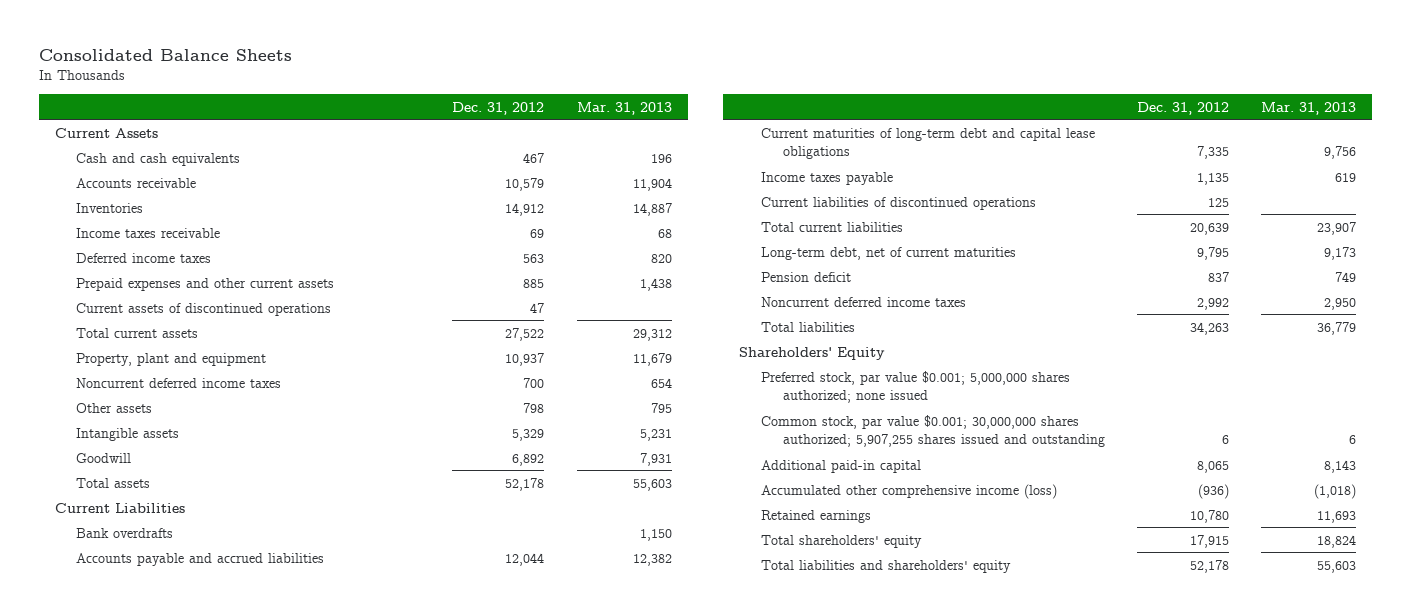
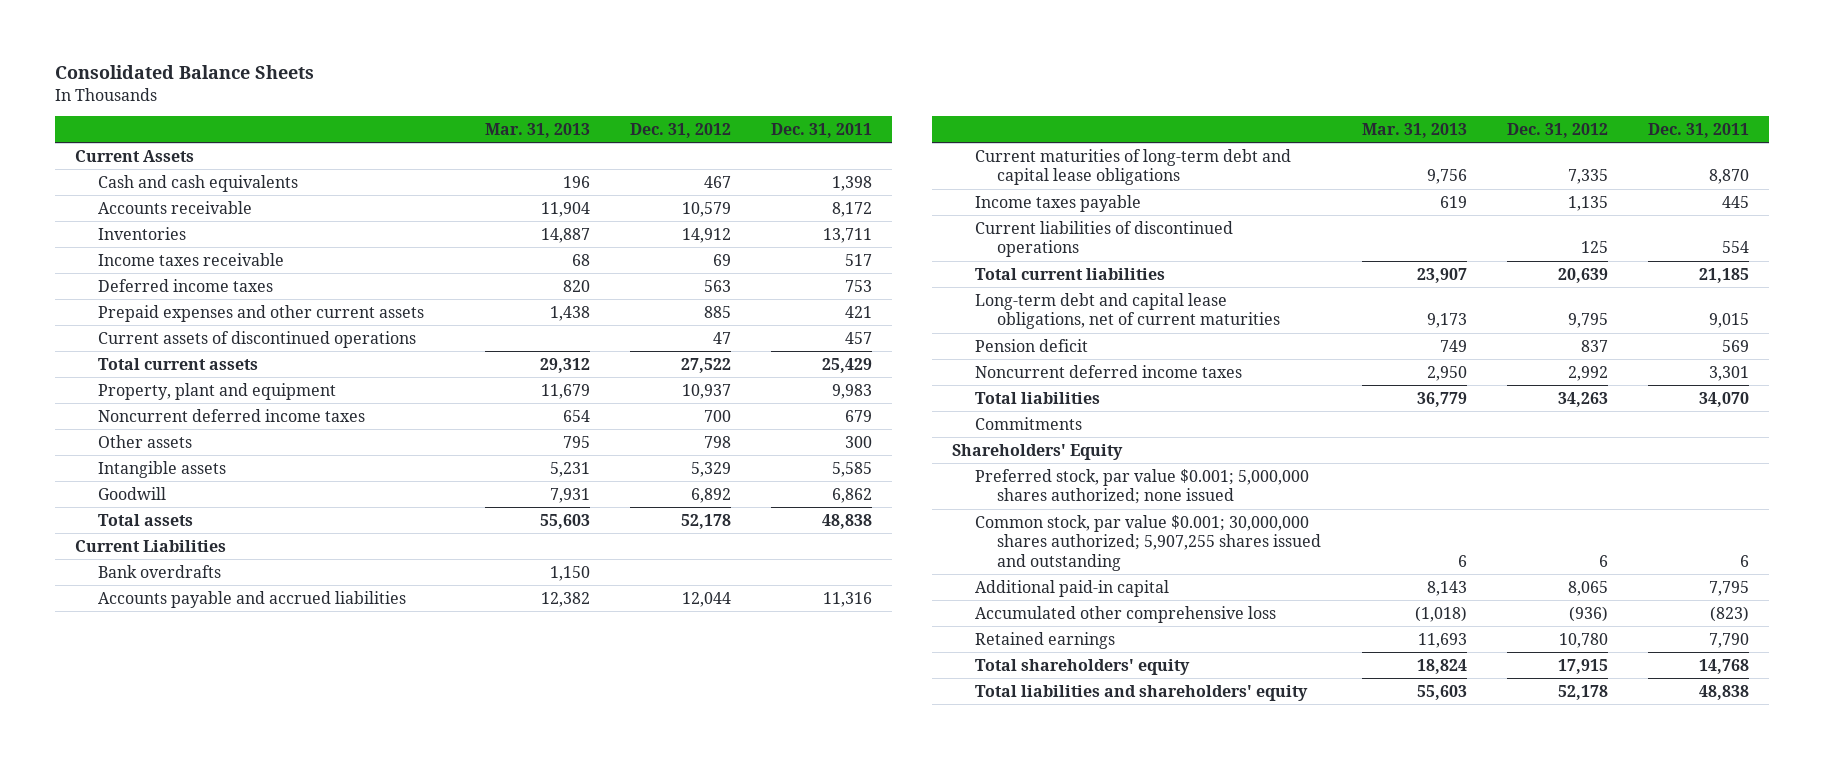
- | Dec. 31, 2012 | Mar. 31, 2013
+ | Mar. 31, 2013 | Dec. 31, 2012 | Dec. 31, 2011
- Long-term debt, net of current maturities | 9,795 | 9,173
+ Long-term debt and capital lease obligations, net of current maturities | 9,173 | 9,795 | 9,015
+ Commitments
- Accumulated other comprehensive income (loss) | (936) | (1,018)
+ Accumulated other comprehensive loss | (1,018) | (936) | (823)

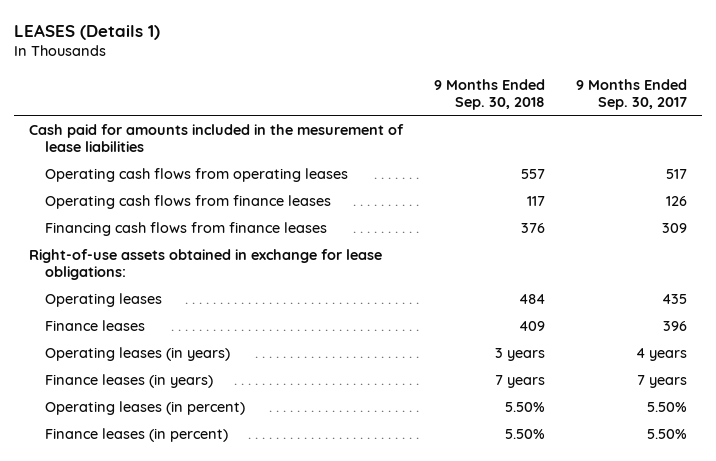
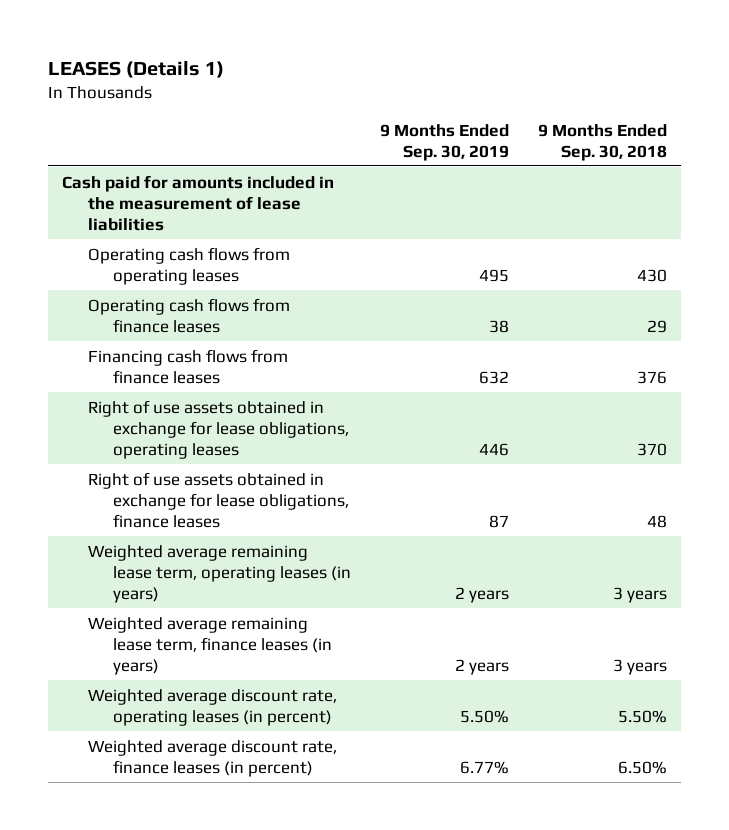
- | 9 Months Ended Sep. 30, 2018 | 9 Months Ended Sep. 30, 2017
+ | 9 Months Ended Sep. 30, 2019 | 9 Months Ended Sep. 30, 2018
- Cash paid for amounts included in the mesurement of lease liabilities
- Operating cash flows from operating leases | 557 | 517
- Operating cash flows from finance leases | 117 | 126
+ Cash paid for amounts included in the measurement of lease liabilities
+ Operating cash flows from operating leases | 495 | 430
+ Operating cash flows from finance leases | 38 | 29
- Right-of-use assets obtained in exchange for lease obligations:
- Operating leases | 484 | 435
- Finance leases | 409 | 396
- Operating leases (in years) | 3 years | 4 years
- Finance leases (in years) | 7 years | 7 years
- Operating leases (in percent) | 5.50% | 5.50%
- Finance leases (in percent) | 5.50% | 5.50%
+ Right of use assets obtained in exchange for lease obligations, operating leases | 446 | 370
+ Right of use assets obtained in exchange for lease obligations, finance leases | 87 | 48
+ Weighted average remaining lease term, operating leases (in years) | 2 years | 3 years
+ Weighted average remaining lease term, finance leases (in years) | 2 years | 3 years
+ Weighted average discount rate, operating leases (in percent) | 5.50% | 5.50%
+ Weighted average discount rate, finance leases (in percent) | 6.77% | 6.50%

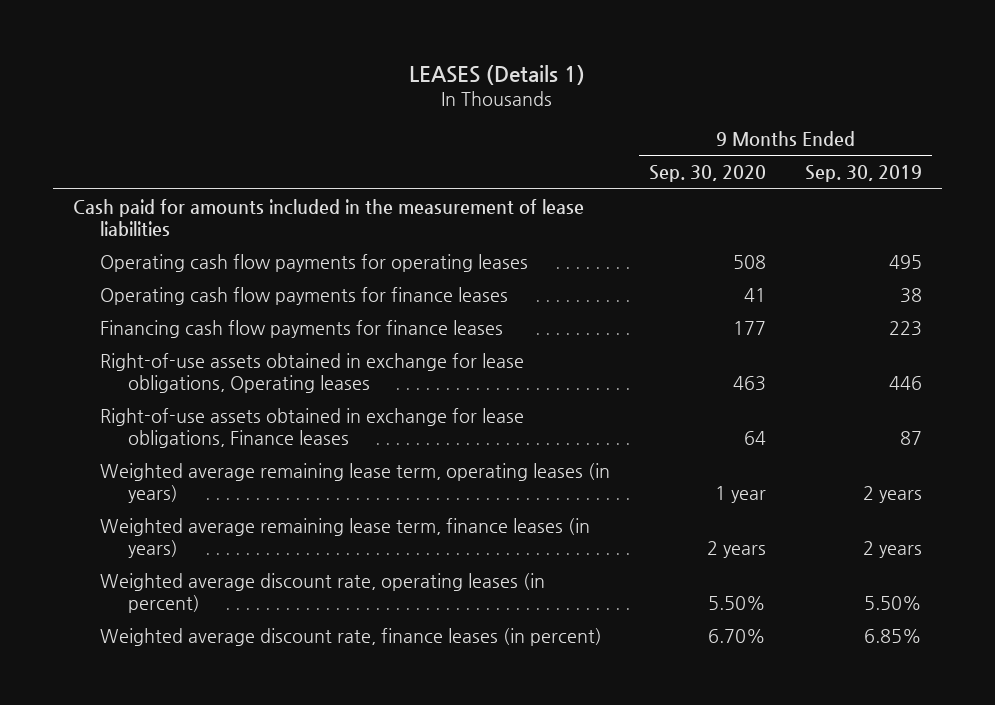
- | 9 Months Ended Sep. 30, 2019 | 9 Months Ended Sep. 30, 2018
+ | 9 Months Ended Sep. 30, 2020 | 9 Months Ended Sep. 30, 2019
- Operating cash flows from operating leases | 495 | 430
- Operating cash flows from finance leases | 38 | 29
- Financing cash flows from finance leases | 632 | 376
- Right of use assets obtained in exchange for lease obligations, operating leases | 446 | 370
- Right of use assets obtained in exchange for lease obligations, finance leases | 87 | 48
+ Operating cash flow payments for operating leases | 508 | 495
+ Operating cash flow payments for finance leases | 41 | 38
+ Financing cash flow payments for finance leases | 177 | 223
+ Right-of-use assets obtained in exchange for lease obligations, Operating leases | 463 | 446
+ Right-of-use assets obtained in exchange for lease obligations, Finance leases | 64 | 87
- Weighted average discount rate, finance leases (in percent) | 6.77% | 6.50%
+ Weighted average discount rate, finance leases (in percent) | 6.70% | 6.85%

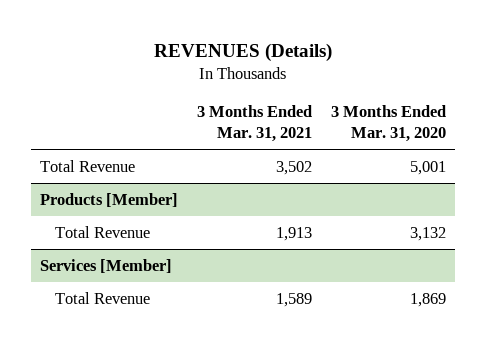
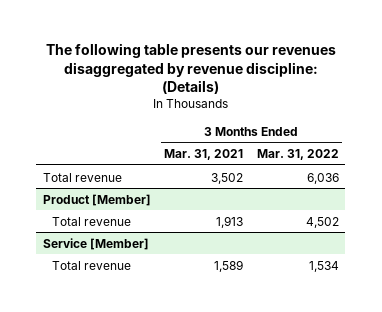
- REVENUES (Details)
+ The following table presents our revenues disaggregated by revenue discipline: (Details)
- | 3 Months Ended Mar. 31, 2021 | 3 Months Ended Mar. 31, 2020
+ | 3 Months Ended Mar. 31, 2021 | 3 Months Ended Mar. 31, 2022
- Total Revenue | 3,502 | 5,001
- Products [Member]
- Total Revenue | 1,913 | 3,132
- Services [Member]
- Total Revenue | 1,589 | 1,869
+ Total revenue | 3,502 | 6,036
+ Product [Member]
+ Total revenue | 1,913 | 4,502
+ Service [Member]
+ Total revenue | 1,589 | 1,534

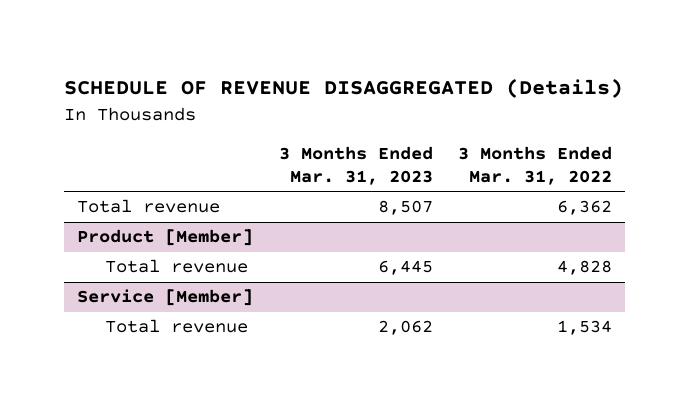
- The following table presents our revenues disaggregated by revenue discipline: (Details)
+ SCHEDULE OF REVENUE DISAGGREGATED (Details)
- | 3 Months Ended Mar. 31, 2021 | 3 Months Ended Mar. 31, 2022
+ | 3 Months Ended Mar. 31, 2023 | 3 Months Ended Mar. 31, 2022
- Total revenue | 3,502 | 6,036
+ Total revenue | 8,507 | 6,362
@ Product [Member]
- Total revenue | 1,913 | 4,502
+ Total revenue | 6,445 | 4,828

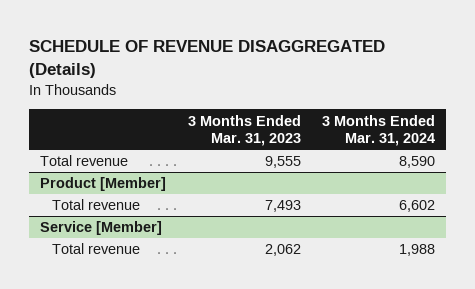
- | 3 Months Ended Mar. 31, 2023 | 3 Months Ended Mar. 31, 2022
+ | 3 Months Ended Mar. 31, 2023 | 3 Months Ended Mar. 31, 2024
- Total revenue | 8,507 | 6,362
+ Total revenue | 9,555 | 8,590
@ Product [Member]
- Total revenue | 6,445 | 4,828
+ Total revenue | 7,493 | 6,602

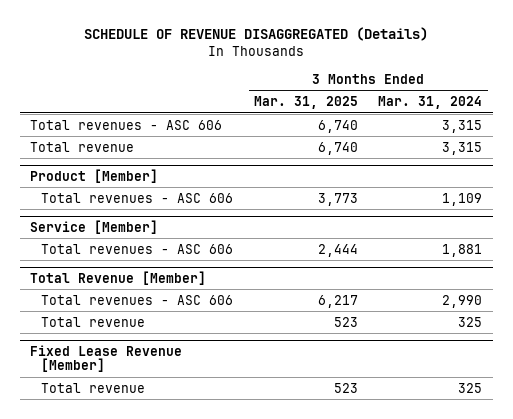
- | 3 Months Ended Mar. 31, 2023 | 3 Months Ended Mar. 31, 2024
+ | 3 Months Ended Mar. 31, 2025 | 3 Months Ended Mar. 31, 2024
- Total revenue | 9,555 | 8,590
+ Total revenues - ASC 606 | 6,740 | 3,315
+ Total revenue | 6,740 | 3,315
@ Product [Member]
- Total revenue | 7,493 | 6,602
+ Total revenues - ASC 606 | 3,773 | 1,109
@ Service [Member]
- Total revenue | 2,062 | 1,988
+ Total revenues - ASC 606 | 2,444 | 1,881
+ Total Revenue [Member]
+ Total revenues - ASC 606 | 6,217 | 2,990
+ Total revenue | 523 | 325
+ Fixed Lease Revenue [Member]
+ Total revenue | 523 | 325

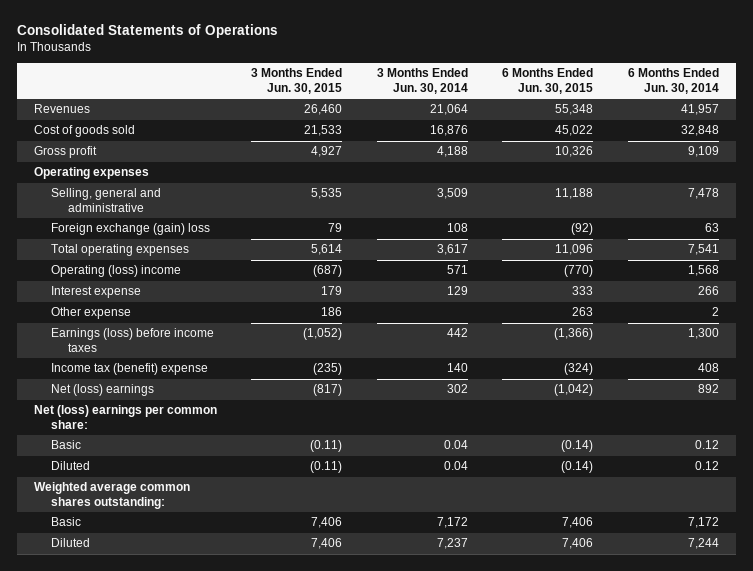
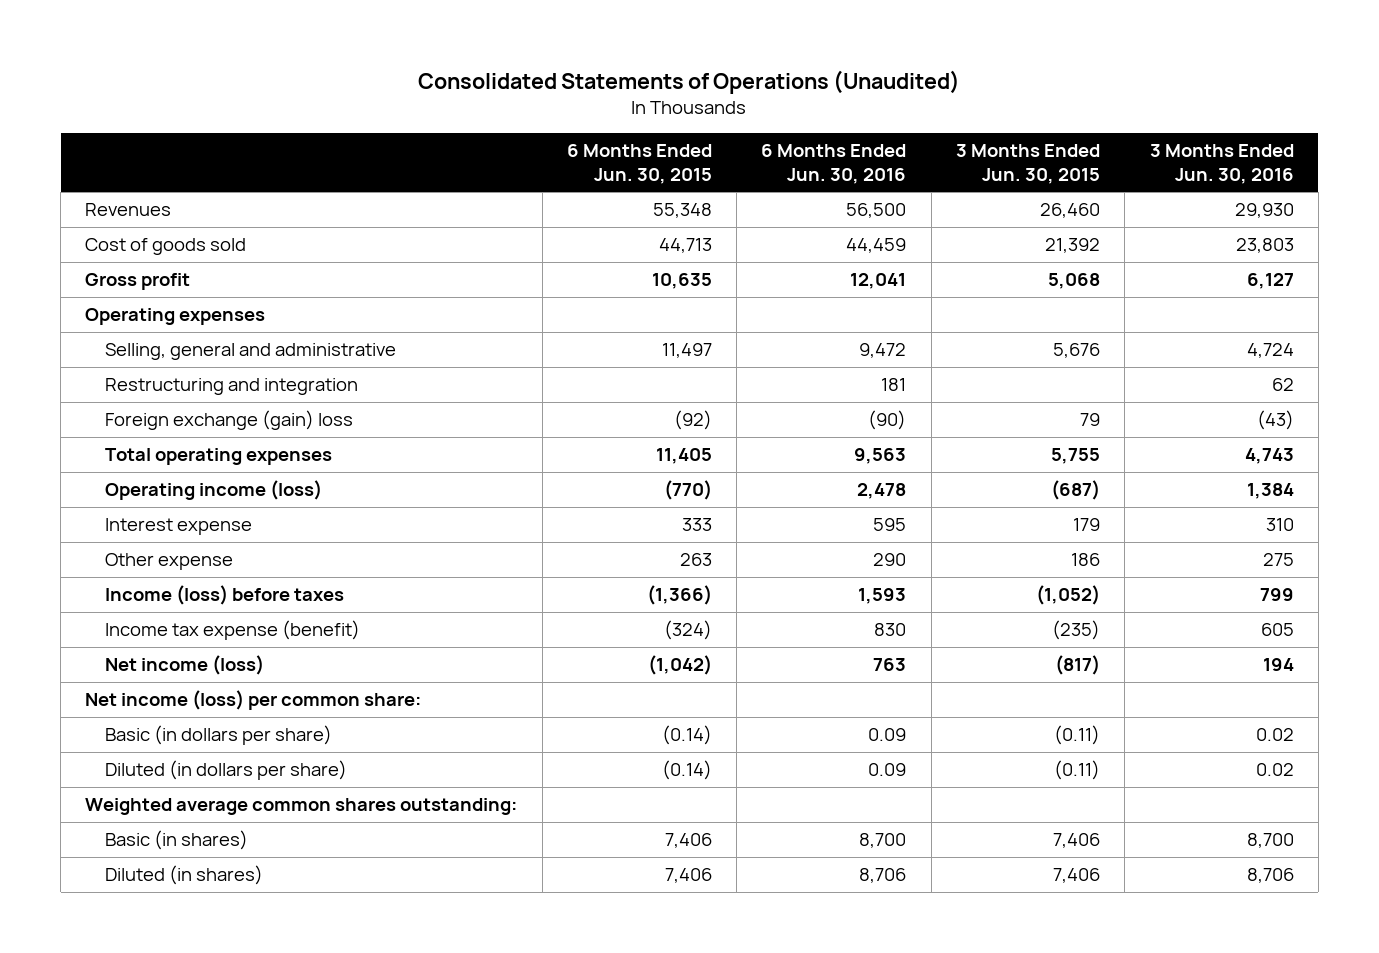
- Consolidated Statements of Operations
+ Consolidated Statements of Operations (Unaudited)
- | 3 Months Ended Jun. 30, 2015 | 3 Months Ended Jun. 30, 2014 | 6 Months Ended Jun. 30, 2015 | 6 Months Ended Jun. 30, 2014
+ | 6 Months Ended Jun. 30, 2015 | 6 Months Ended Jun. 30, 2016 | 3 Months Ended Jun. 30, 2015 | 3 Months Ended Jun. 30, 2016
- Cost of goods sold | 21,533 | 16,876 | 45,022 | 32,848
- Gross profit | 4,927 | 4,188 | 10,326 | 9,109
+ Cost of goods sold | 44,713 | 44,459 | 21,392 | 23,803
+ Gross profit | 10,635 | 12,041 | 5,068 | 6,127
- Selling, general and administrative | 5,535 | 3,509 | 11,188 | 7,478
+ Selling, general and administrative | 11,497 | 9,472 | 5,676 | 4,724
+ Restructuring and integration | | 181 | | 62
- Total operating expenses | 5,614 | 3,617 | 11,096 | 7,541
- Operating (loss) income | (687) | 571 | (770) | 1,568
+ Total operating expenses | 11,405 | 9,563 | 5,755 | 4,743
+ Operating income (loss) | (770) | 2,478 | (687) | 1,384
- Earnings (loss) before income taxes | (1,052) | 442 | (1,366) | 1,300
- Income tax (benefit) expense | (235) | 140 | (324) | 408
- Net (loss) earnings | (817) | 302 | (1,042) | 892
- Net (loss) earnings per common share:
- Basic | (0.11) | 0.04 | (0.14) | 0.12
- Diluted | (0.11) | 0.04 | (0.14) | 0.12
+ Income (loss) before taxes | (1,366) | 1,593 | (1,052) | 799
+ Income tax expense (benefit) | (324) | 830 | (235) | 605
+ Net income (loss) | (1,042) | 763 | (817) | 194
+ Net income (loss) per common share:
+ Basic (in dollars per share) | (0.14) | 0.09 | (0.11) | 0.02
+ Diluted (in dollars per share) | (0.14) | 0.09 | (0.11) | 0.02
- Basic | 7,406 | 7,172 | 7,406 | 7,172
- Diluted | 7,406 | 7,237 | 7,406 | 7,244
+ Basic (in shares) | 7,406 | 8,700 | 7,406 | 8,700
+ Diluted (in shares) | 7,406 | 8,706 | 7,406 | 8,706

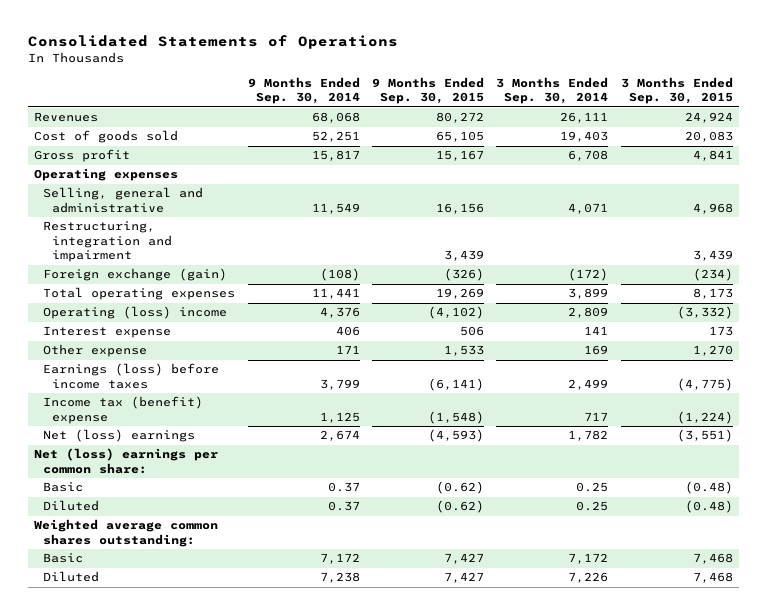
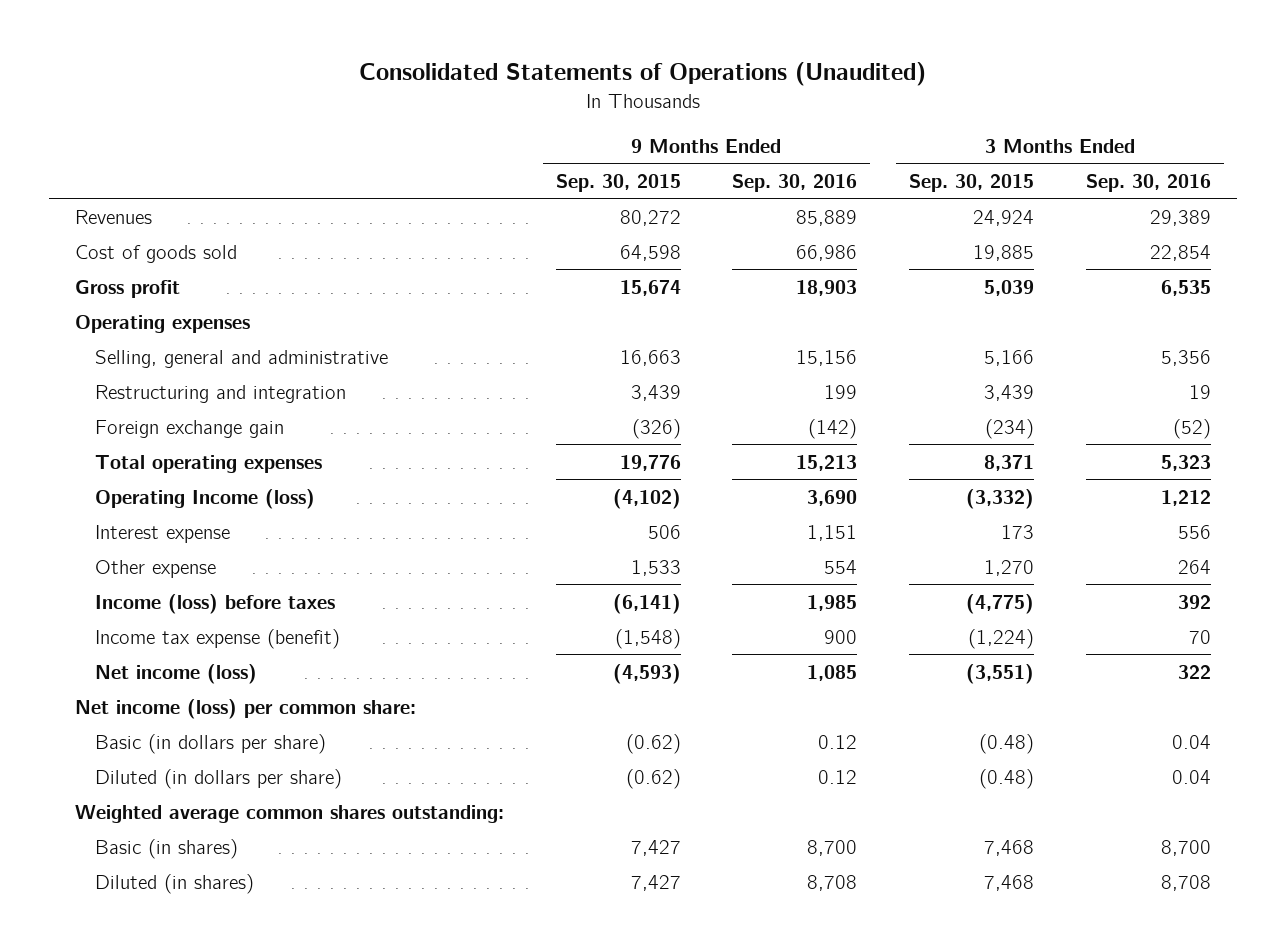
- Consolidated Statements of Operations
+ Consolidated Statements of Operations (Unaudited)
- | 9 Months Ended Sep. 30, 2014 | 9 Months Ended Sep. 30, 2015 | 3 Months Ended Sep. 30, 2014 | 3 Months Ended Sep. 30, 2015
+ | 9 Months Ended Sep. 30, 2015 | 9 Months Ended Sep. 30, 2016 | 3 Months Ended Sep. 30, 2015 | 3 Months Ended Sep. 30, 2016
- Cost of goods sold | 52,251 | 65,105 | 19,403 | 20,083
- Gross profit | 15,817 | 15,167 | 6,708 | 4,841
+ Cost of goods sold | 64,598 | 66,986 | 19,885 | 22,854
+ Gross profit | 15,674 | 18,903 | 5,039 | 6,535
- Selling, general and administrative | 11,549 | 16,156 | 4,071 | 4,968
- Restructuring, integration and impairment | | 3,439 | | 3,439
- Foreign exchange (gain) | (108) | (326) | (172) | (234)
- Total operating expenses | 11,441 | 19,269 | 3,899 | 8,173
- Operating (loss) income | 4,376 | (4,102) | 2,809 | (3,332)
+ Selling, general and administrative | 16,663 | 15,156 | 5,166 | 5,356
+ Restructuring and integration | 3,439 | 199 | 3,439 | 19
+ Foreign exchange gain | (326) | (142) | (234) | (52)
+ Total operating expenses | 19,776 | 15,213 | 8,371 | 5,323
+ Operating Income (loss) | (4,102) | 3,690 | (3,332) | 1,212
- Earnings (loss) before income taxes | 3,799 | (6,141) | 2,499 | (4,775)
- Income tax (benefit) expense | 1,125 | (1,548) | 717 | (1,224)
- Net (loss) earnings | 2,674 | (4,593) | 1,782 | (3,551)
- Net (loss) earnings per common share:
- Basic | 0.37 | (0.62) | 0.25 | (0.48)
- Diluted | 0.37 | (0.62) | 0.25 | (0.48)
+ Income (loss) before taxes | (6,141) | 1,985 | (4,775) | 392
+ Income tax expense (benefit) | (1,548) | 900 | (1,224) | 70
+ Net income (loss) | (4,593) | 1,085 | (3,551) | 322
+ Net income (loss) per common share:
+ Basic (in dollars per share) | (0.62) | 0.12 | (0.48) | 0.04
+ Diluted (in dollars per share) | (0.62) | 0.12 | (0.48) | 0.04
- Basic | 7,172 | 7,427 | 7,172 | 7,468
- Diluted | 7,238 | 7,427 | 7,226 | 7,468
+ Basic (in shares) | 7,427 | 8,700 | 7,468 | 8,700
+ Diluted (in shares) | 7,427 | 8,708 | 7,468 | 8,708

